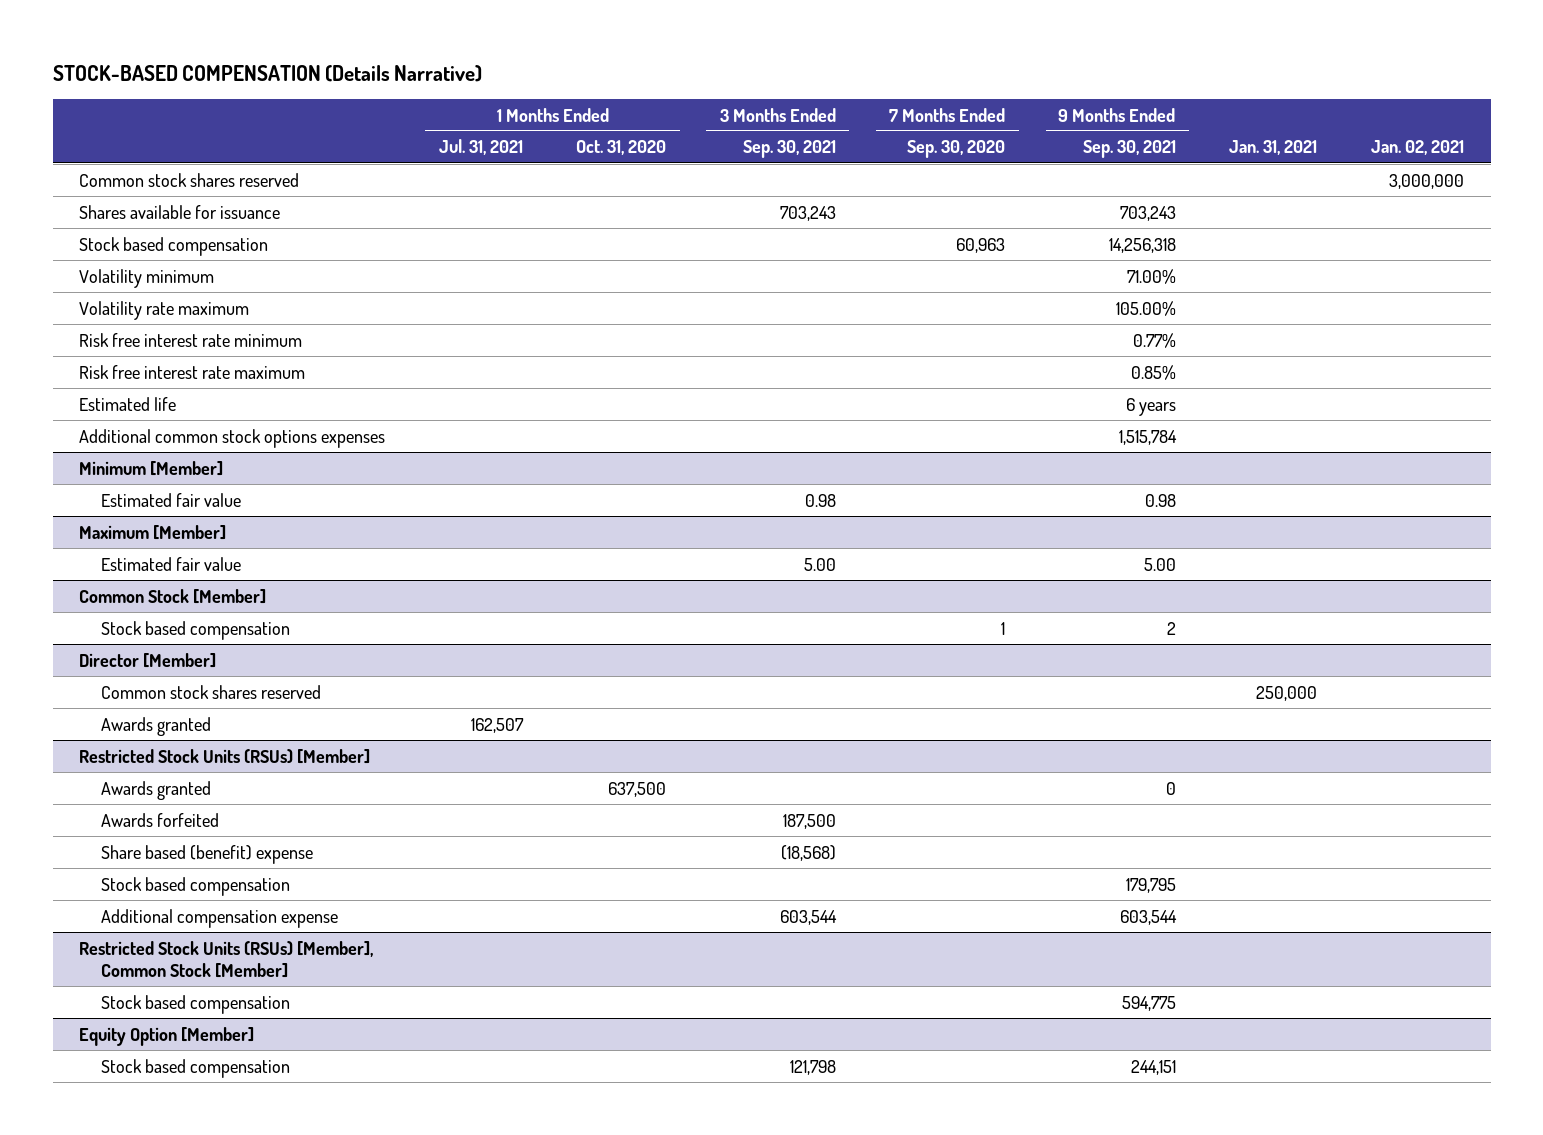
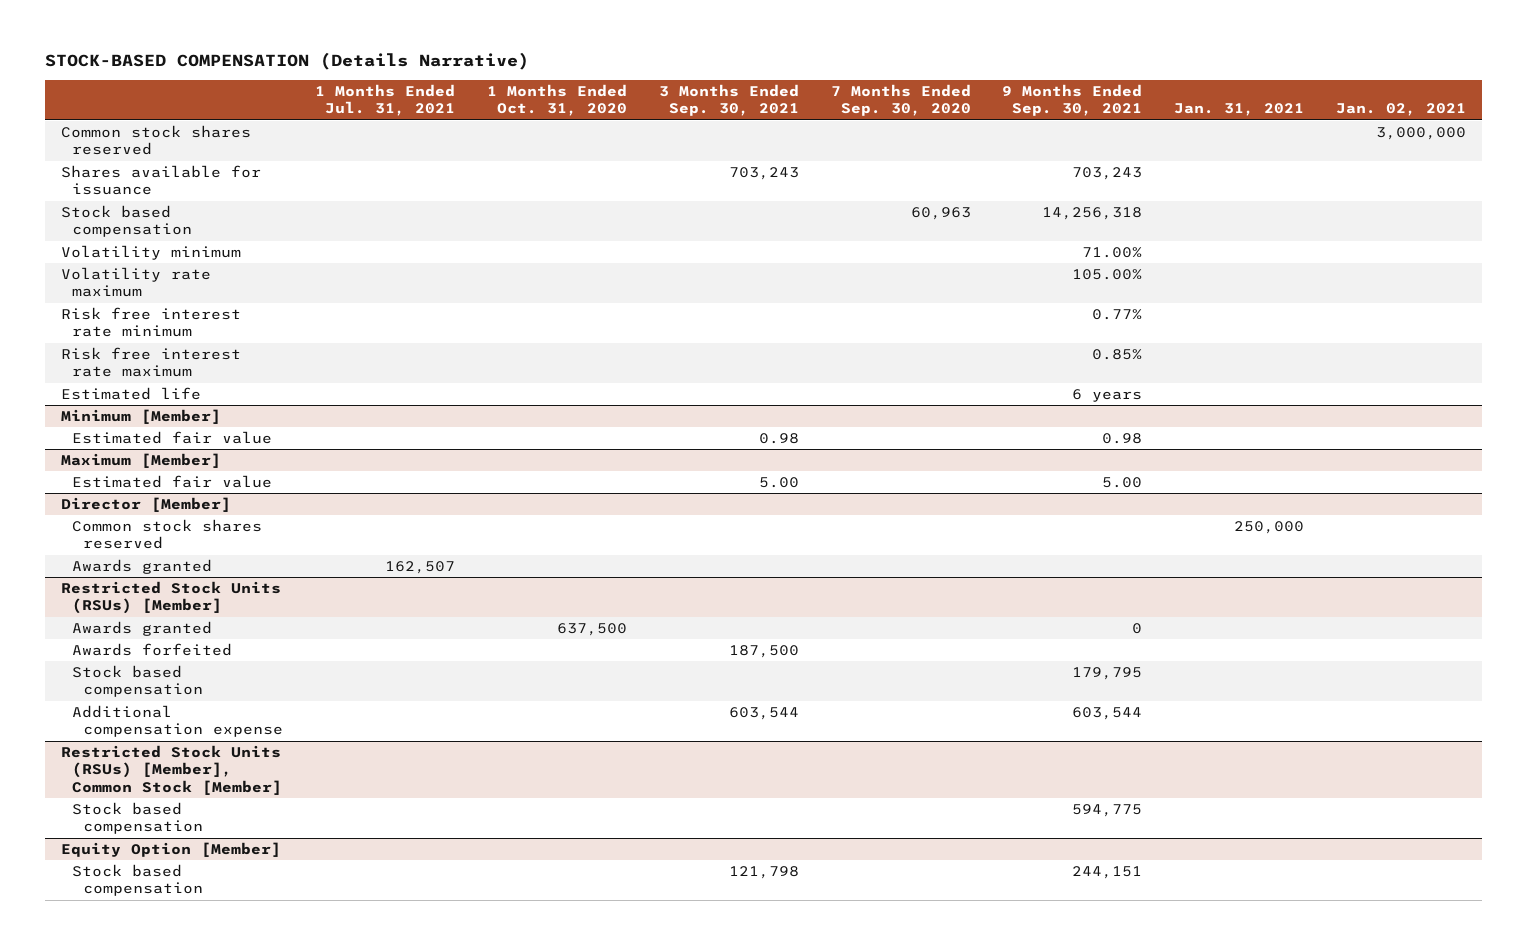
- Additional common stock options expenses | | | | | 1,515,784 | |
- Common Stock [Member]
- Stock based compensation | | | | 1 | 2 | |
@ Restricted Stock Units (RSUs) [Member]
- Share based (benefit) expense | | | (18,568) | | | |

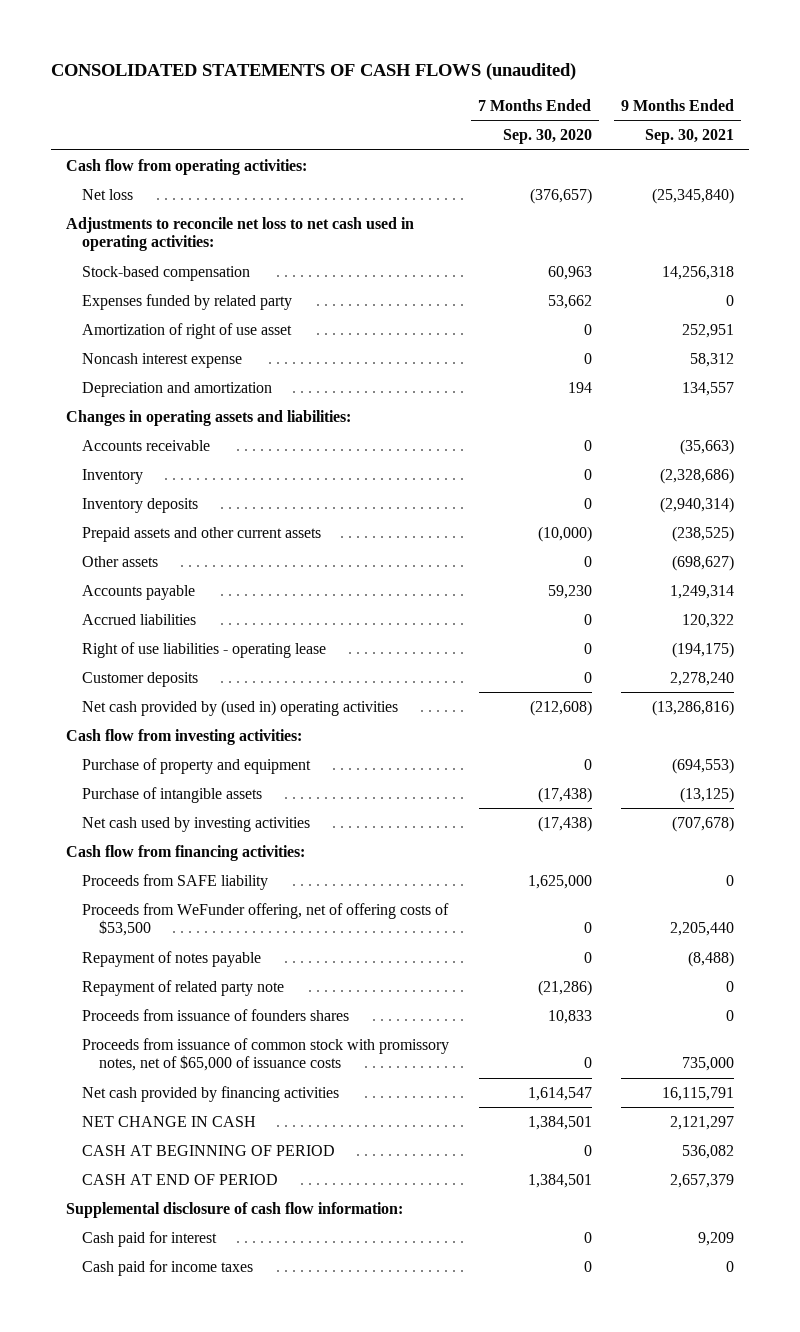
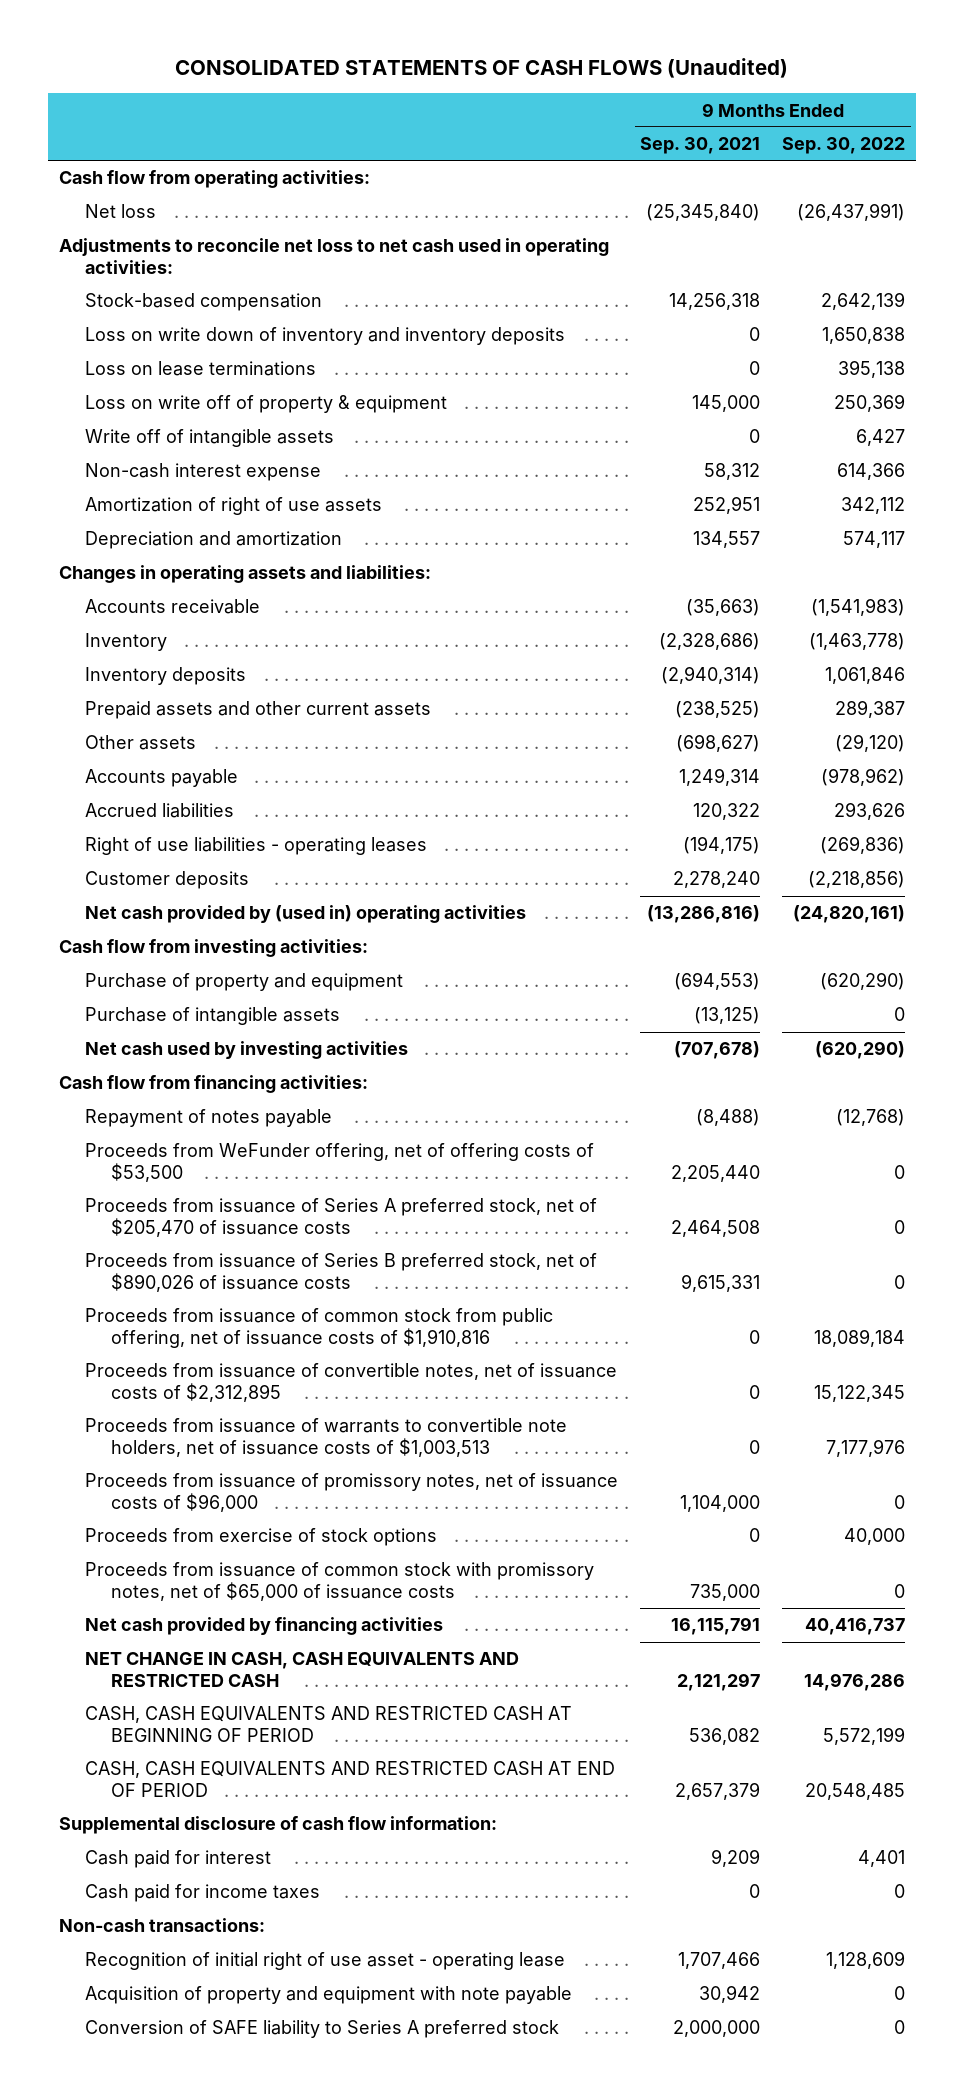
- CONSOLIDATED STATEMENTS OF CASH FLOWS (unaudited)
+ CONSOLIDATED STATEMENTS OF CASH FLOWS (Unaudited)
- | 7 Months Ended Sep. 30, 2020 | 9 Months Ended Sep. 30, 2021
+ | 9 Months Ended Sep. 30, 2021 | 9 Months Ended Sep. 30, 2022
- Expenses funded by related party | 53,662 | 0
- Amortization of right of use asset | 0 | 252,951
- Noncash interest expense | 0 | 58,312
+ Loss on write down of inventory and inventory deposits | 0 | 1,650,838
+ Loss on lease terminations | 0 | 395,138
+ Loss on write off of property & equipment | 145,000 | 250,369
+ Write off of intangible assets | 0 | 6,427
+ Non-cash interest expense | 58,312 | 614,366
+ Amortization of right of use assets | 252,951 | 342,112
- Right of use liabilities - operating lease | 0 | (194,175)
+ Right of use liabilities - operating leases | (194,175) | (269,836)
- Proceeds from SAFE liability | 1,625,000 | 0
- Repayment of related party note | (21,286) | 0
- Proceeds from issuance of founders shares | 10,833 | 0
moved down: Proceeds from WeFunder offering, net of offering costs of $53,500 | 2,205,440 | 0
+ Proceeds from issuance of Series A preferred stock, net of $205,470 of issuance costs | 2,464,508 | 0
+ Proceeds from issuance of Series B preferred stock, net of $890,026 of issuance costs | 9,615,331 | 0
+ Proceeds from issuance of common stock from public offering, net of issuance costs of $1,910,816 | 0 | 18,089,184
+ Proceeds from issuance of convertible notes, net of issuance costs of $2,312,895 | 0 | 15,122,345
+ Proceeds from issuance of warrants to convertible note holders, net of issuance costs of $1,003,513 | 0 | 7,177,976
+ Proceeds from issuance of promissory notes, net of issuance costs of $96,000 | 1,104,000 | 0
+ Proceeds from exercise of stock options | 0 | 40,000
- NET CHANGE IN CASH | 1,384,501 | 2,121,297
- CASH AT BEGINNING OF PERIOD | 0 | 536,082
- CASH AT END OF PERIOD | 1,384,501 | 2,657,379
+ NET CHANGE IN CASH, CASH EQUIVALENTS AND RESTRICTED CASH | 2,121,297 | 14,976,286
+ CASH, CASH EQUIVALENTS AND RESTRICTED CASH AT BEGINNING OF PERIOD | 536,082 | 5,572,199
+ CASH, CASH EQUIVALENTS AND RESTRICTED CASH AT END OF PERIOD | 2,657,379 | 20,548,485
+ Non-cash transactions:
+ Recognition of initial right of use asset - operating lease | 1,707,466 | 1,128,609
+ Acquisition of property and equipment with note payable | 30,942 | 0
+ Conversion of SAFE liability to Series A preferred stock | 2,000,000 | 0

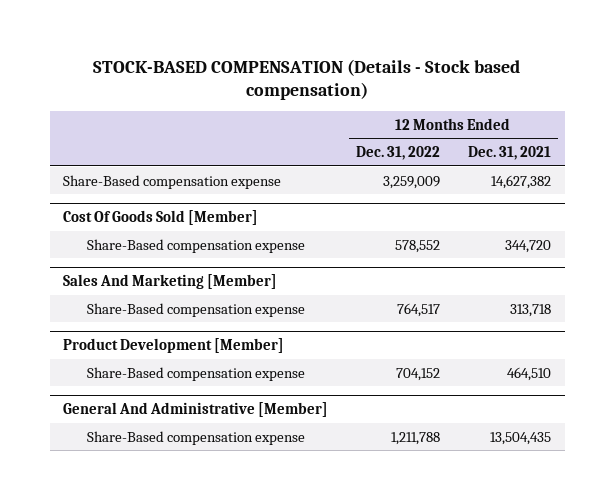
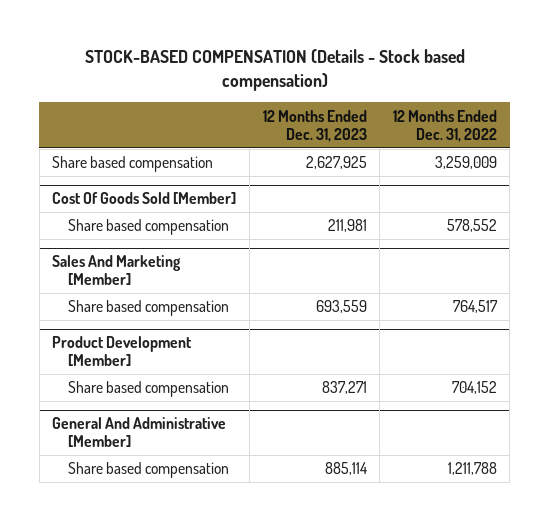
- | 12 Months Ended Dec. 31, 2022 | 12 Months Ended Dec. 31, 2021
+ | 12 Months Ended Dec. 31, 2023 | 12 Months Ended Dec. 31, 2022
- Share-Based compensation expense | 3,259,009 | 14,627,382
+ Share based compensation | 2,627,925 | 3,259,009
@ Cost Of Goods Sold [Member]
- Share-Based compensation expense | 578,552 | 344,720
+ Share based compensation | 211,981 | 578,552
@ Sales And Marketing [Member]
- Share-Based compensation expense | 764,517 | 313,718
+ Share based compensation | 693,559 | 764,517
@ Product Development [Member]
- Share-Based compensation expense | 704,152 | 464,510
+ Share based compensation | 837,271 | 704,152
@ General And Administrative [Member]
- Share-Based compensation expense | 1,211,788 | 13,504,435
+ Share based compensation | 885,114 | 1,211,788

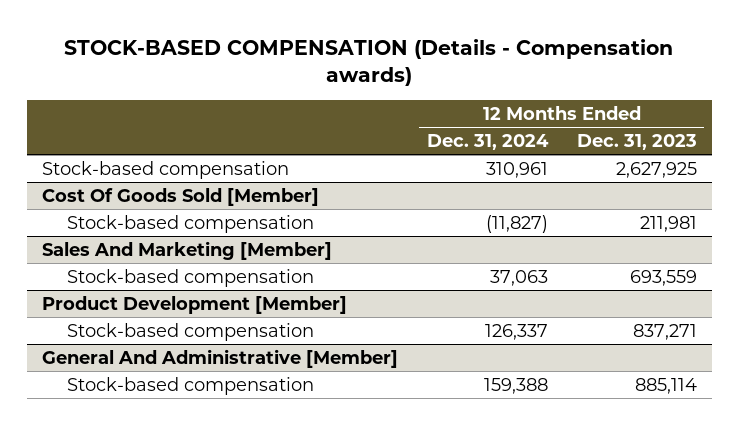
- STOCK-BASED COMPENSATION (Details - Stock based compensation)
+ STOCK-BASED COMPENSATION (Details - Compensation awards)
- | 12 Months Ended Dec. 31, 2023 | 12 Months Ended Dec. 31, 2022
+ | 12 Months Ended Dec. 31, 2024 | 12 Months Ended Dec. 31, 2023
- Share based compensation | 2,627,925 | 3,259,009
+ Stock-based compensation | 310,961 | 2,627,925
@ Cost Of Goods Sold [Member]
- Share based compensation | 211,981 | 578,552
+ Stock-based compensation | (11,827) | 211,981
@ Sales And Marketing [Member]
- Share based compensation | 693,559 | 764,517
+ Stock-based compensation | 37,063 | 693,559
@ Product Development [Member]
- Share based compensation | 837,271 | 704,152
+ Stock-based compensation | 126,337 | 837,271
@ General And Administrative [Member]
- Share based compensation | 885,114 | 1,211,788
+ Stock-based compensation | 159,388 | 885,114

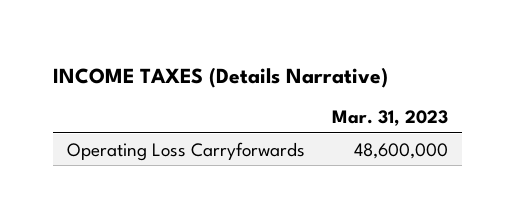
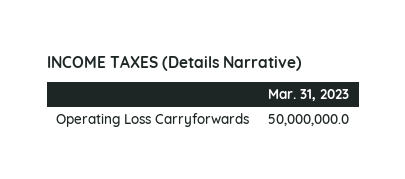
- Operating Loss Carryforwards | 48,600,000
+ Operating Loss Carryforwards | 50,000,000.0

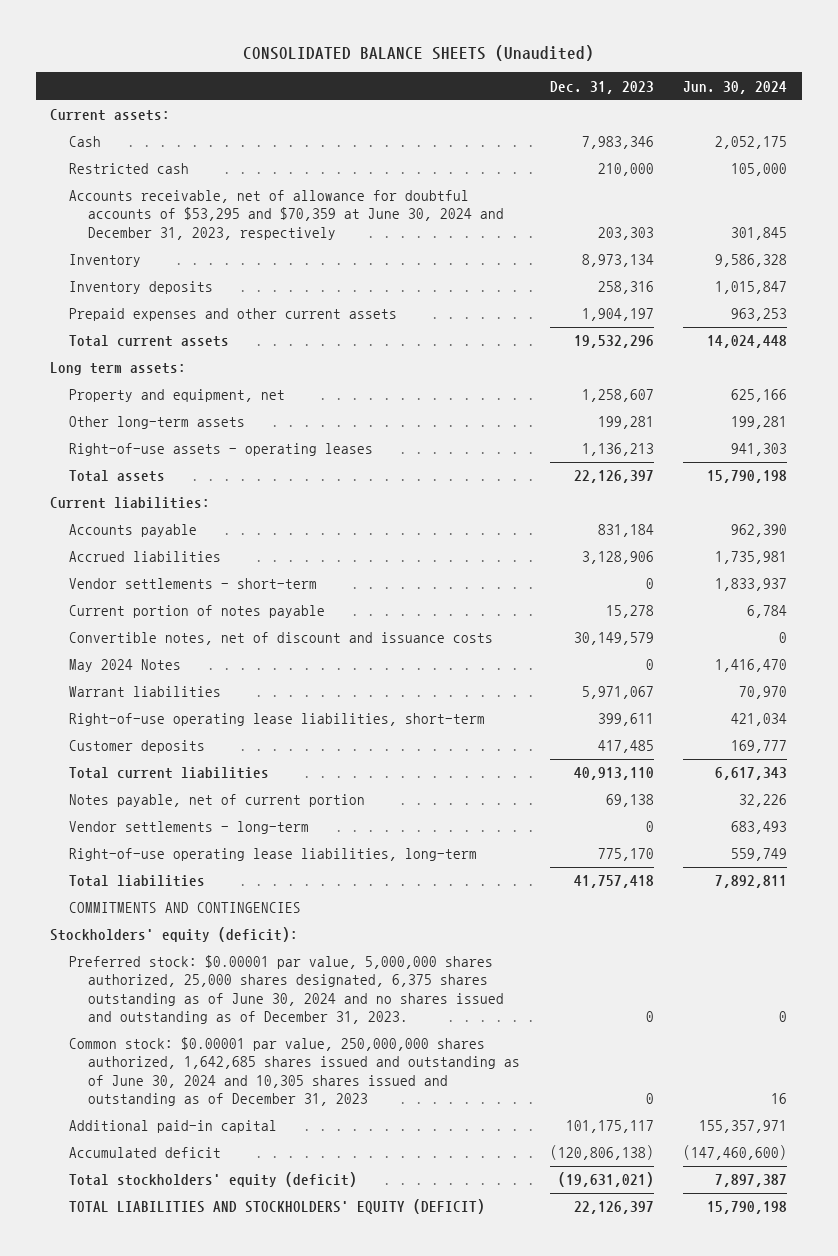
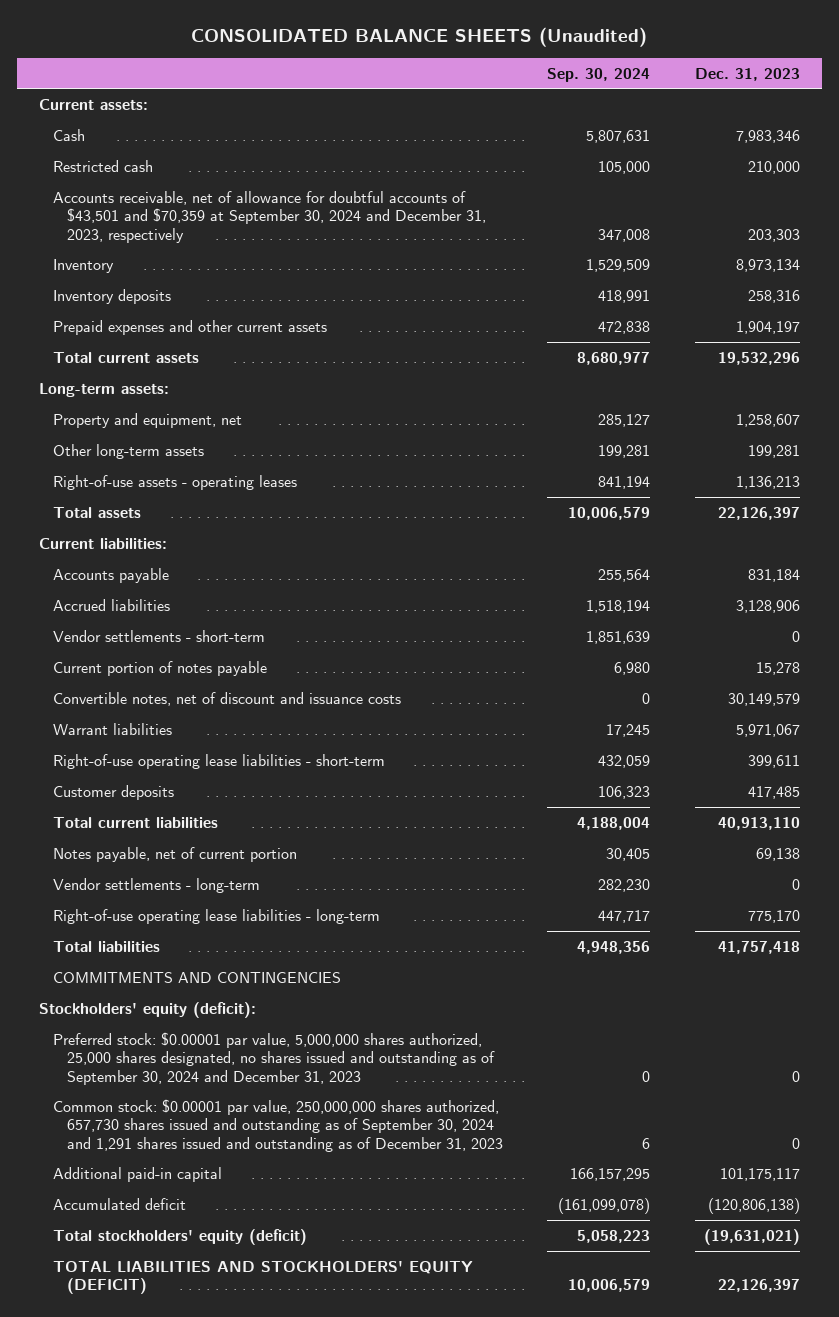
- | Dec. 31, 2023 | Jun. 30, 2024
+ | Sep. 30, 2024 | Dec. 31, 2023
- Accounts receivable, net of allowance for doubtful accounts of $53,295 and $70,359 at June 30, 2024 and December 31, 2023, respectively | 203,303 | 301,845
+ Accounts receivable, net of allowance for doubtful accounts of $43,501 and $70,359 at September 30, 2024 and December 31, 2023, respectively | 347,008 | 203,303
- Long term assets:
+ Long-term assets:
- May 2024 Notes | 0 | 1,416,470
- Right-of-use operating lease liabilities, short-term | 399,611 | 421,034
+ Right-of-use operating lease liabilities - short-term | 432,059 | 399,611
- Right-of-use operating lease liabilities, long-term | 775,170 | 559,749
+ Right-of-use operating lease liabilities - long-term | 447,717 | 775,170
- Preferred stock: $0.00001 par value, 5,000,000 shares authorized, 25,000 shares designated, 6,375 shares outstanding as of June 30, 2024 and no shares issued and outstanding as of December 31, 2023. | 0 | 0
- Common stock: $0.00001 par value, 250,000,000 shares authorized, 1,642,685 shares issued and outstanding as of June 30, 2024 and 10,305 shares issued and outstanding as of December 31, 2023 | 0 | 16
+ Preferred stock: $0.00001 par value, 5,000,000 shares authorized, 25,000 shares designated, no shares issued and outstanding as of September 30, 2024 and December 31, 2023 | 0 | 0
+ Common stock: $0.00001 par value, 250,000,000 shares authorized, 657,730 shares issued and outstanding as of September 30, 2024 and 1,291 shares issued and outstanding as of December 31, 2023 | 6 | 0

